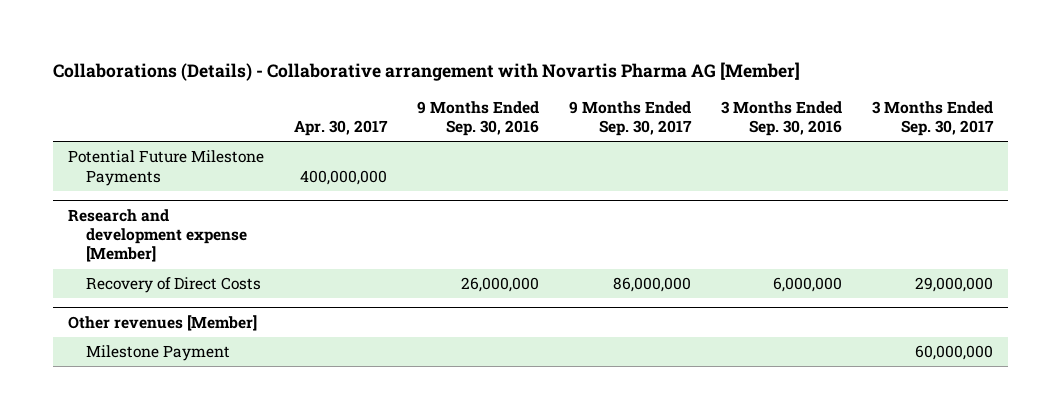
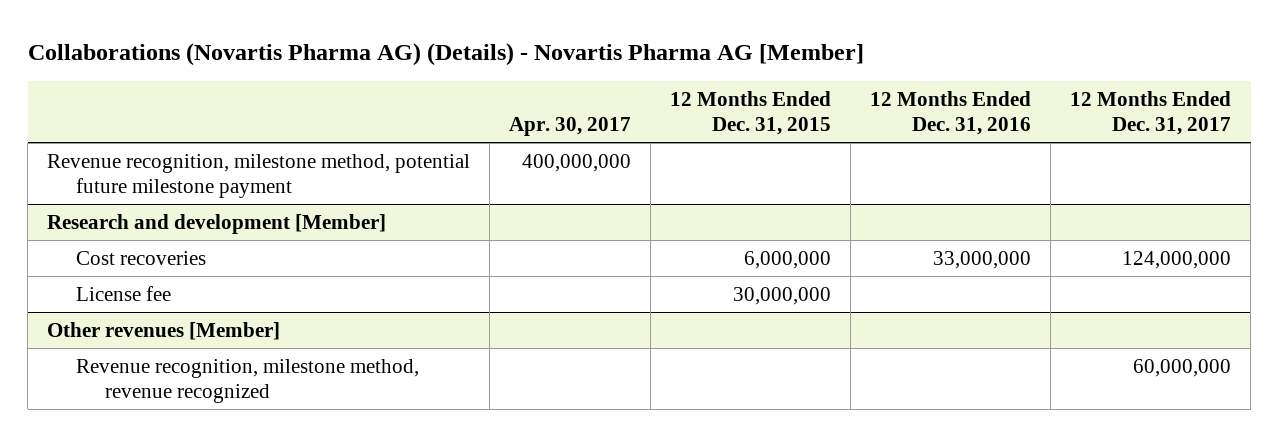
- Collaborations (Details) - Collaborative arrangement with Novartis Pharma AG [Member]
+ Collaborations (Novartis Pharma AG) (Details) - Novartis Pharma AG [Member]
- | Apr. 30, 2017 | 9 Months Ended Sep. 30, 2016 | 9 Months Ended Sep. 30, 2017 | 3 Months Ended Sep. 30, 2016 | 3 Months Ended Sep. 30, 2017
+ | Apr. 30, 2017 | 12 Months Ended Dec. 31, 2015 | 12 Months Ended Dec. 31, 2016 | 12 Months Ended Dec. 31, 2017
- Potential Future Milestone Payments | 400,000,000 | | | |
- Research and development expense [Member]
- Recovery of Direct Costs | | 26,000,000 | 86,000,000 | 6,000,000 | 29,000,000
+ Revenue recognition, milestone method, potential future milestone payment | 400,000,000 | | |
+ Research and development [Member]
+ Cost recoveries | | 6,000,000 | 33,000,000 | 124,000,000
+ License fee | | 30,000,000 | |
@ Other revenues [Member]
- Milestone Payment | | | | | 60,000,000
+ Revenue recognition, milestone method, revenue recognized | | | | 60,000,000

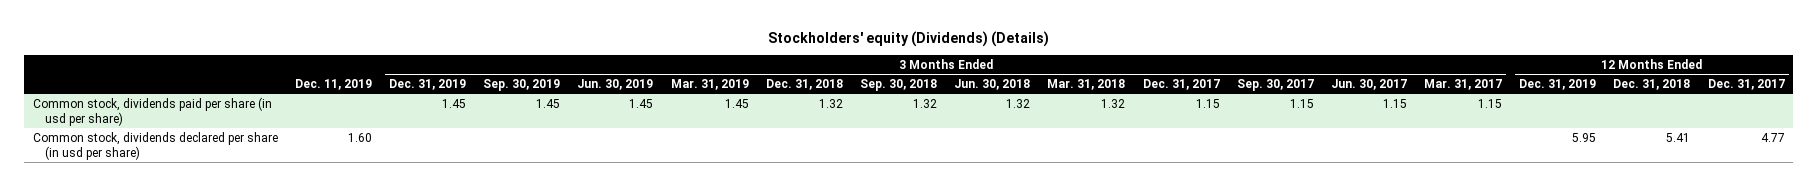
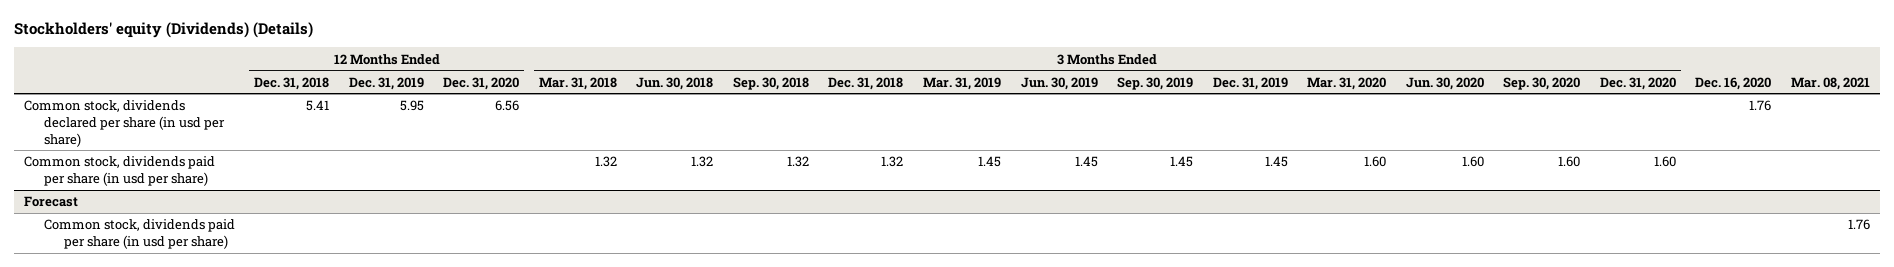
- | Dec. 11, 2019 | 3 Months Ended Dec. 31, 2019 | 3 Months Ended Sep. 30, 2019 | 3 Months Ended Jun. 30, 2019 | 3 Months Ended Mar. 31, 2019 | 3 Months Ended Dec. 31, 2018 | 3 Months Ended Sep. 30, 2018 | 3 Months Ended Jun. 30, 2018 | 3 Months Ended Mar. 31, 2018 | 3 Months Ended Dec. 31, 2017 | 3 Months Ended Sep. 30, 2017 | 3 Months Ended Jun. 30, 2017 | 3 Months Ended Mar. 31, 2017 | 12 Months Ended Dec. 31, 2019 | 12 Months Ended Dec. 31, 2018 | 12 Months Ended Dec. 31, 2017
+ | 12 Months Ended Dec. 31, 2018 | 12 Months Ended Dec. 31, 2019 | 12 Months Ended Dec. 31, 2020 | 3 Months Ended Mar. 31, 2018 | 3 Months Ended Jun. 30, 2018 | 3 Months Ended Sep. 30, 2018 | 3 Months Ended Dec. 31, 2018 | 3 Months Ended Mar. 31, 2019 | 3 Months Ended Jun. 30, 2019 | 3 Months Ended Sep. 30, 2019 | 3 Months Ended Dec. 31, 2019 | 3 Months Ended Mar. 31, 2020 | 3 Months Ended Jun. 30, 2020 | 3 Months Ended Sep. 30, 2020 | 3 Months Ended Dec. 31, 2020 | Dec. 16, 2020 | Mar. 08, 2021
moved down: Common stock, dividends paid per share (in usd per share) | | | | 1.32 | 1.32 | 1.32 | 1.32 | 1.45 | 1.45 | 1.45 | 1.45 | 1.60 | 1.60 | 1.60 | 1.60 | |
+ Forecast
+ Common stock, dividends paid per share (in usd per share) | | | | | | | | | | | | | | | | | 1.76

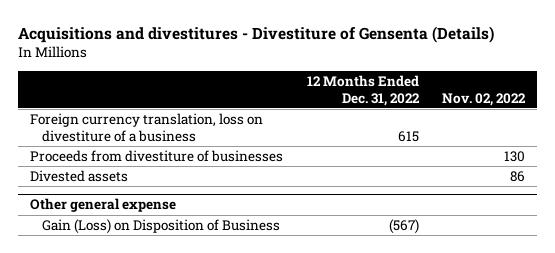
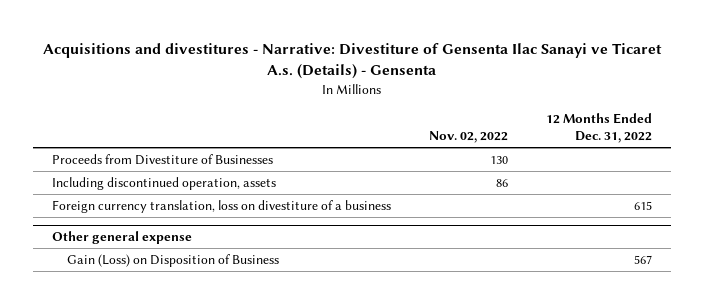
- Acquisitions and divestitures - Divestiture of Gensenta (Details)
+ Acquisitions and divestitures - Narrative: Divestiture of Gensenta Ilac Sanayi ve Ticaret A.s. (Details) - Gensenta
- | 12 Months Ended Dec. 31, 2022 | Nov. 02, 2022
+ | Nov. 02, 2022 | 12 Months Ended Dec. 31, 2022
+ Proceeds from Divestiture of Businesses | 130 |
+ Including discontinued operation, assets | 86 |
- Proceeds from divestiture of businesses | | 130
- Divested assets | | 86
@ Other general expense
- Gain (Loss) on Disposition of Business | (567) |
+ Gain (Loss) on Disposition of Business | | 567

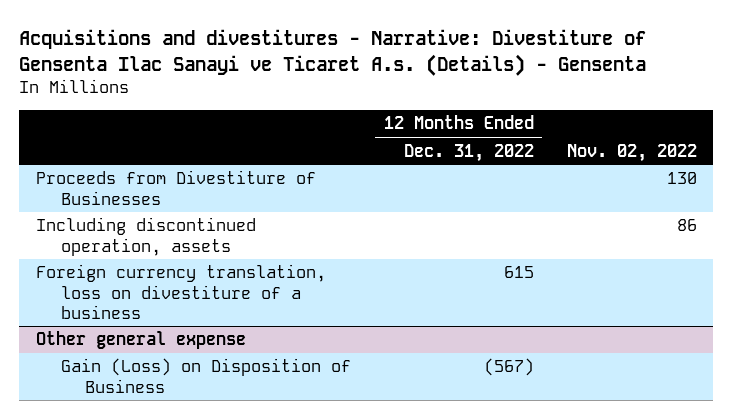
- | Nov. 02, 2022 | 12 Months Ended Dec. 31, 2022
+ | 12 Months Ended Dec. 31, 2022 | Nov. 02, 2022
@ Other general expense
- Gain (Loss) on Disposition of Business | | 567
+ Gain (Loss) on Disposition of Business | (567) |

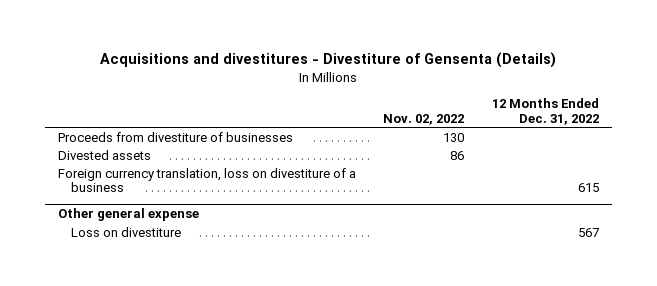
- Acquisitions and divestitures - Narrative: Divestiture of Gensenta Ilac Sanayi ve Ticaret A.s. (Details) - Gensenta
+ Acquisitions and divestitures - Divestiture of Gensenta (Details)
- | 12 Months Ended Dec. 31, 2022 | Nov. 02, 2022
+ | Nov. 02, 2022 | 12 Months Ended Dec. 31, 2022
- Proceeds from Divestiture of Businesses | | 130
- Including discontinued operation, assets | | 86
+ Proceeds from divestiture of businesses | 130 |
+ Divested assets | 86 |
@ Other general expense
- Gain (Loss) on Disposition of Business | (567) |
+ Loss on divestiture | | 567

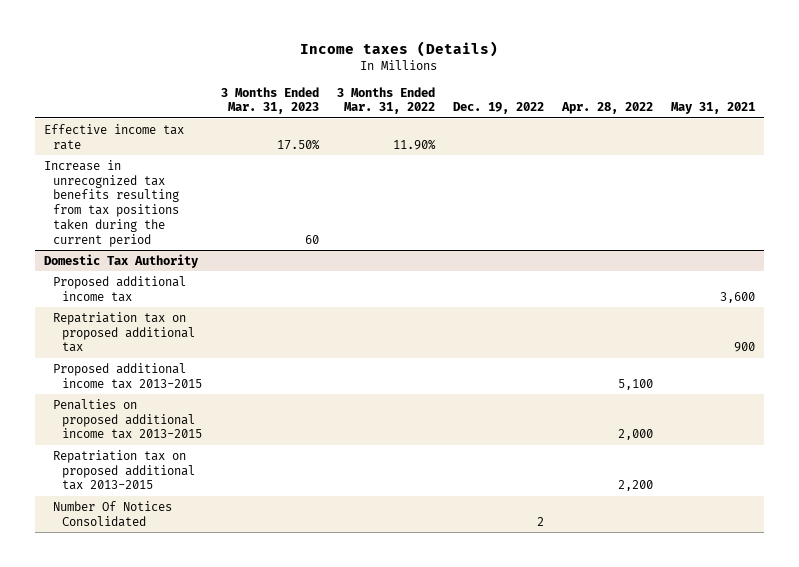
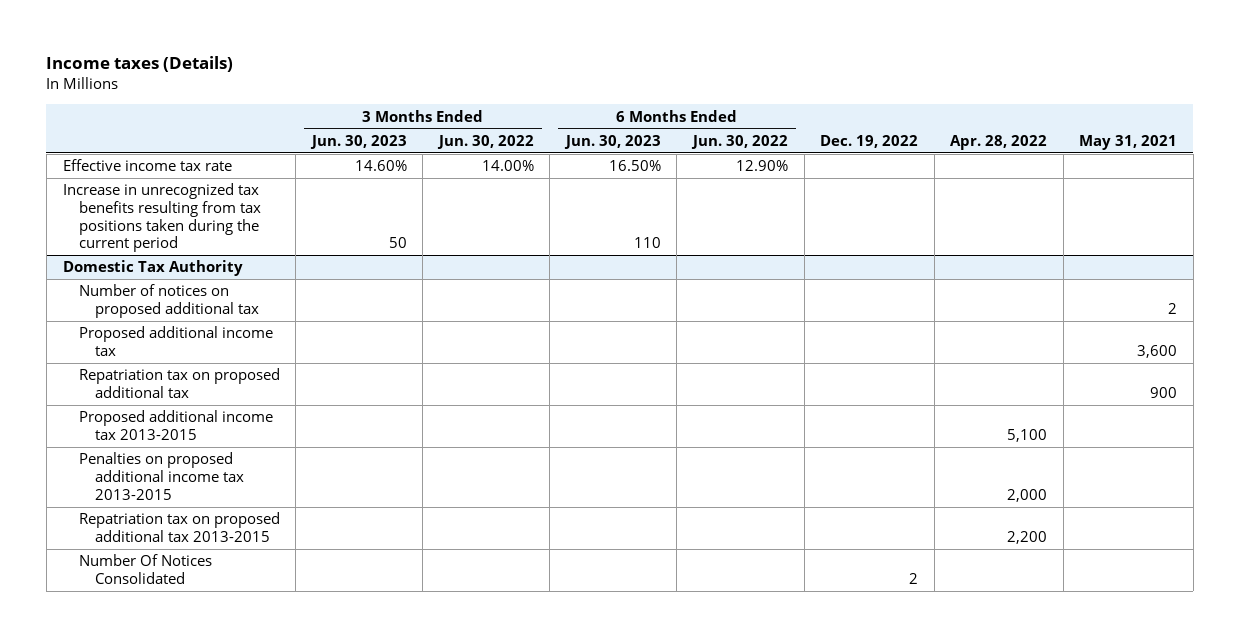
- | 3 Months Ended Mar. 31, 2023 | 3 Months Ended Mar. 31, 2022 | Dec. 19, 2022 | Apr. 28, 2022 | May 31, 2021
+ | 3 Months Ended Jun. 30, 2023 | 3 Months Ended Jun. 30, 2022 | 6 Months Ended Jun. 30, 2023 | 6 Months Ended Jun. 30, 2022 | Dec. 19, 2022 | Apr. 28, 2022 | May 31, 2021
@ Domestic Tax Authority
+ Number of notices on proposed additional tax | | | | | | | 2

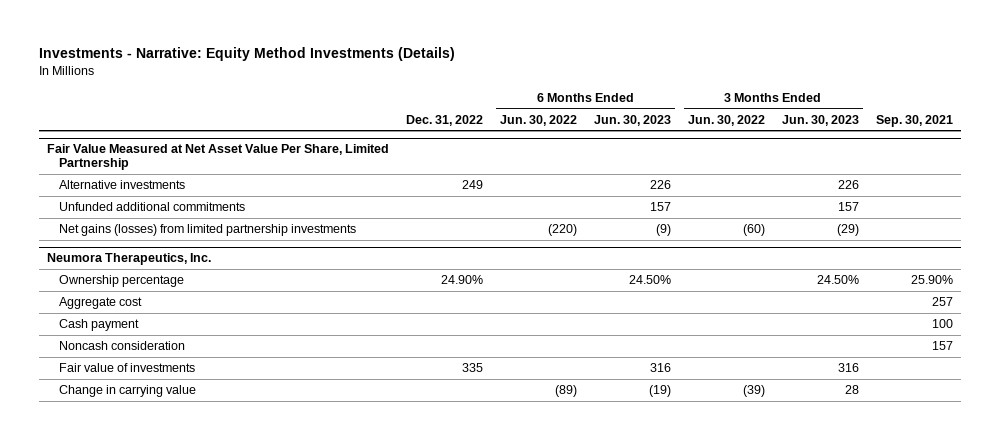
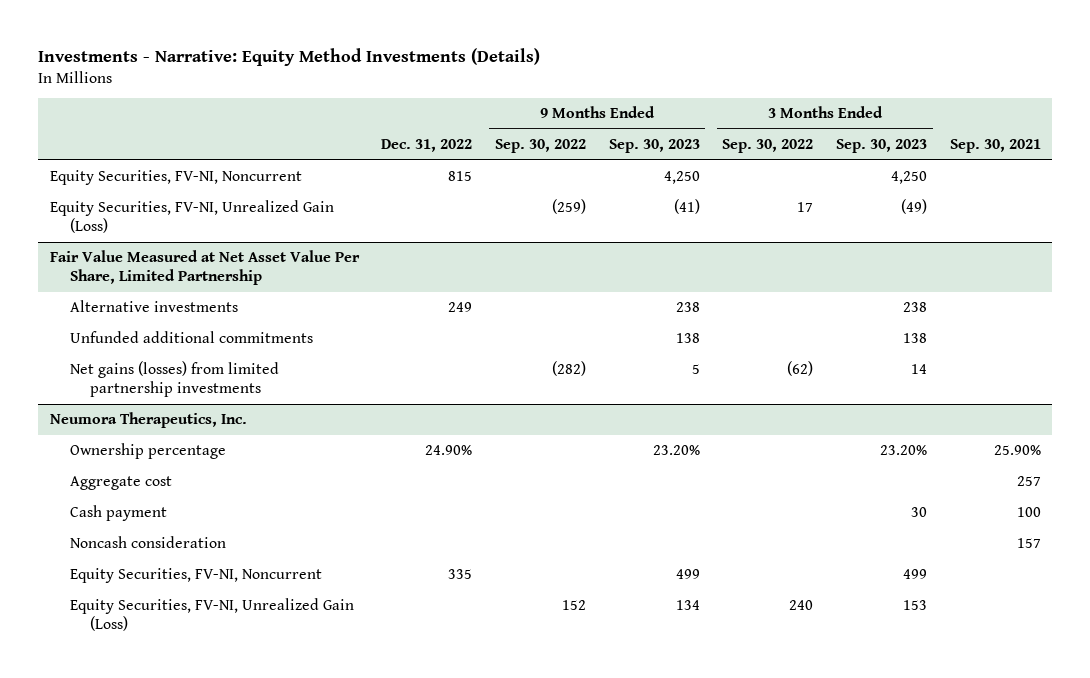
- | Dec. 31, 2022 | 6 Months Ended Jun. 30, 2022 | 6 Months Ended Jun. 30, 2023 | 3 Months Ended Jun. 30, 2022 | 3 Months Ended Jun. 30, 2023 | Sep. 30, 2021
+ | Dec. 31, 2022 | 9 Months Ended Sep. 30, 2022 | 9 Months Ended Sep. 30, 2023 | 3 Months Ended Sep. 30, 2022 | 3 Months Ended Sep. 30, 2023 | Sep. 30, 2021
+ Equity Securities, FV-NI, Noncurrent | 815 | | 4,250 | | 4,250 |
+ Equity Securities, FV-NI, Unrealized Gain (Loss) | | (259) | (41) | 17 | (49) |
@ Neumora Therapeutics, Inc.
- Fair value of investments | 335 | | 316 | | 316 |
- Change in carrying value | | (89) | (19) | (39) | 28 |
+ Equity Securities, FV-NI, Noncurrent | 335 | | 499 | | 499 |
+ Equity Securities, FV-NI, Unrealized Gain (Loss) | | 152 | 134 | 240 | 153 |

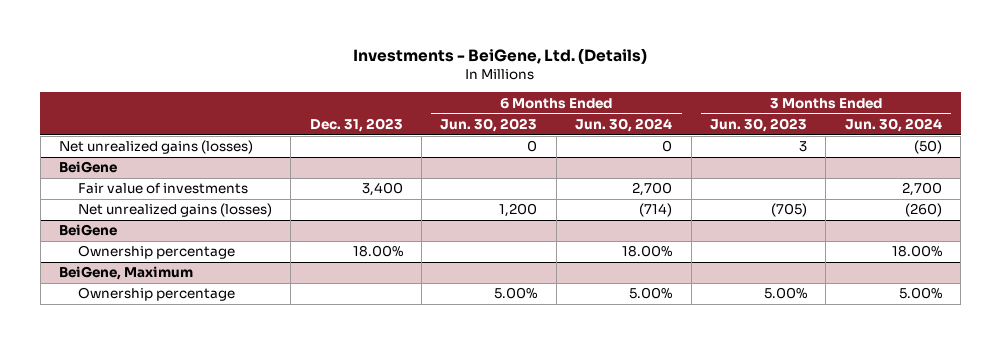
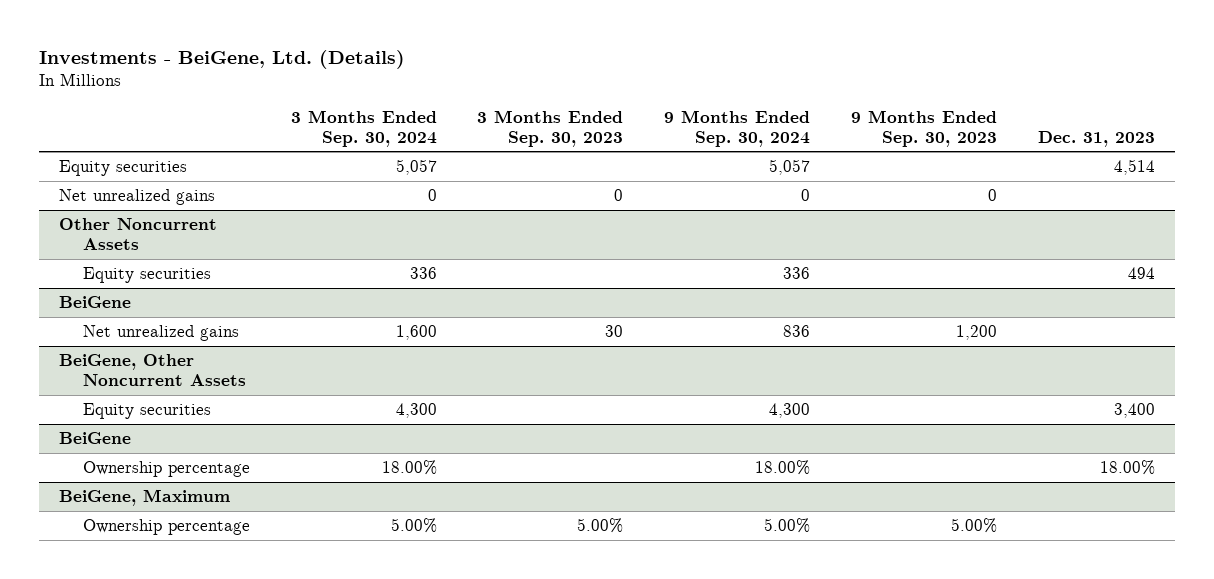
- | Dec. 31, 2023 | 6 Months Ended Jun. 30, 2023 | 6 Months Ended Jun. 30, 2024 | 3 Months Ended Jun. 30, 2023 | 3 Months Ended Jun. 30, 2024
+ | 3 Months Ended Sep. 30, 2024 | 3 Months Ended Sep. 30, 2023 | 9 Months Ended Sep. 30, 2024 | 9 Months Ended Sep. 30, 2023 | Dec. 31, 2023
- Net unrealized gains (losses) | | 0 | 0 | 3 | (50)
+ Equity securities | 5,057 | | 5,057 | | 4,514
+ Net unrealized gains | 0 | 0 | 0 | 0 |
+ Other Noncurrent Assets
+ Equity securities | 336 | | 336 | | 494
@ BeiGene
- Fair value of investments | 3,400 | | 2,700 | | 2,700
- Net unrealized gains (losses) | | 1,200 | (714) | (705) | (260)
+ Net unrealized gains | 1,600 | 30 | 836 | 1,200 |
+ BeiGene, Other Noncurrent Assets
+ Equity securities | 4,300 | | 4,300 | | 3,400

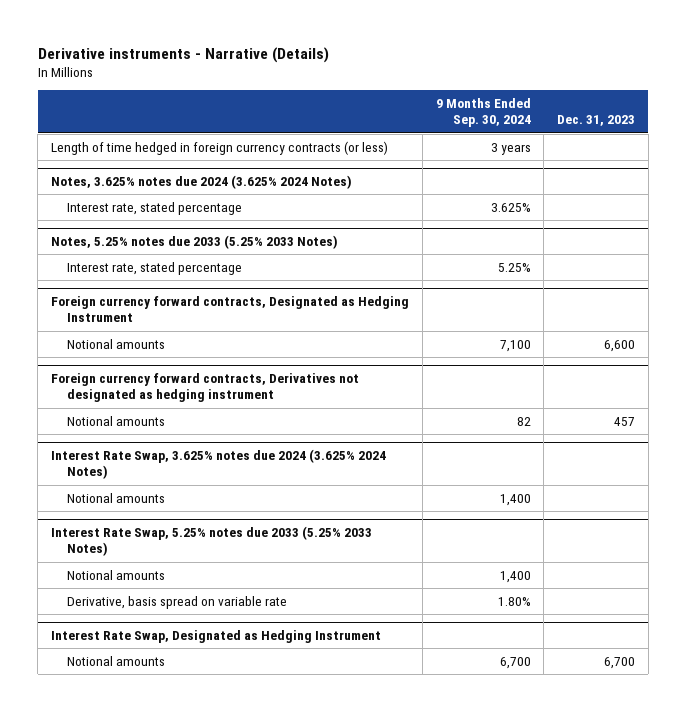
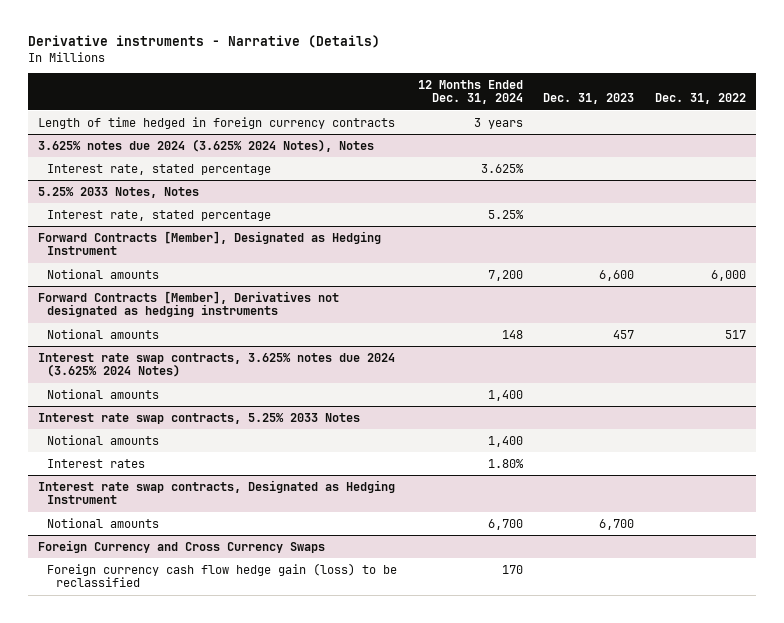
- | 9 Months Ended Sep. 30, 2024 | Dec. 31, 2023
+ | 12 Months Ended Dec. 31, 2024 | Dec. 31, 2023 | Dec. 31, 2022
- Length of time hedged in foreign currency contracts (or less) | 3 years |
- Notes, 3.625% notes due 2024 (3.625% 2024 Notes)
+ Length of time hedged in foreign currency contracts | 3 years | |
+ 3.625% notes due 2024 (3.625% 2024 Notes), Notes
- Notes, 5.25% notes due 2033 (5.25% 2033 Notes)
+ 5.25% 2033 Notes, Notes
- Foreign currency forward contracts, Designated as Hedging Instrument
+ Forward Contracts [Member], Designated as Hedging Instrument
- Foreign currency forward contracts, Derivatives not designated as hedging instrument
+ Forward Contracts [Member], Derivatives not designated as hedging instruments
- Interest Rate Swap, 3.625% notes due 2024 (3.625% 2024 Notes)
+ Interest rate swap contracts, 3.625% notes due 2024 (3.625% 2024 Notes)
- Interest Rate Swap, 5.25% notes due 2033 (5.25% 2033 Notes)
+ Interest rate swap contracts, 5.25% 2033 Notes
- Derivative, basis spread on variable rate | 1.80% |
- Interest Rate Swap, Designated as Hedging Instrument
+ Interest rates | 1.80% | |
+ Interest rate swap contracts, Designated as Hedging Instrument
+ Foreign Currency and Cross Currency Swaps
+ Foreign currency cash flow hedge gain (loss) to be reclassified | 170 | |

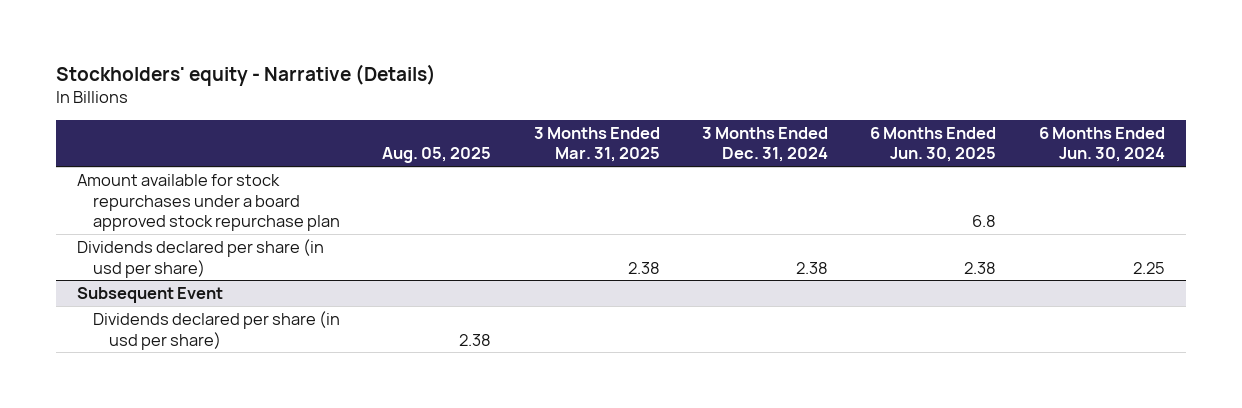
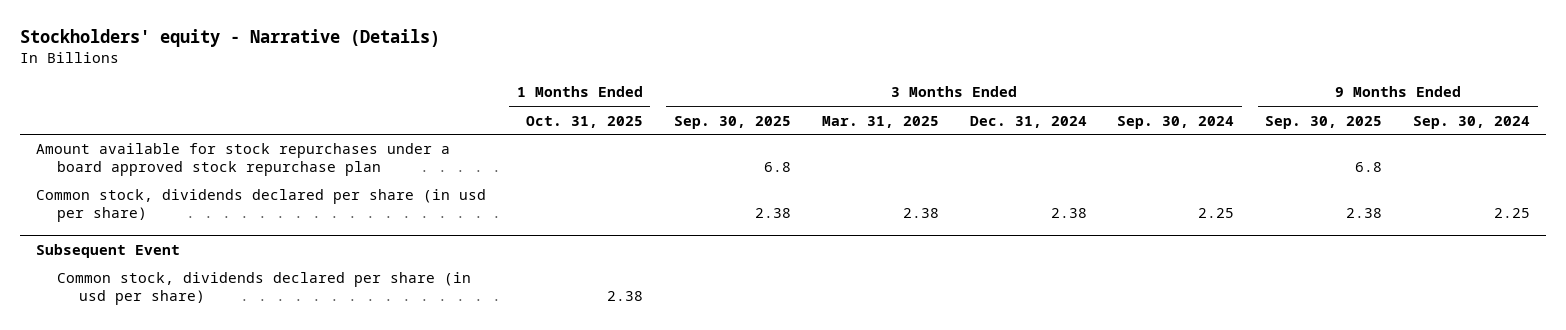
- | Aug. 05, 2025 | 3 Months Ended Mar. 31, 2025 | 3 Months Ended Dec. 31, 2024 | 6 Months Ended Jun. 30, 2025 | 6 Months Ended Jun. 30, 2024
+ | 1 Months Ended Oct. 31, 2025 | 3 Months Ended Sep. 30, 2025 | 3 Months Ended Mar. 31, 2025 | 3 Months Ended Dec. 31, 2024 | 3 Months Ended Sep. 30, 2024 | 9 Months Ended Sep. 30, 2025 | 9 Months Ended Sep. 30, 2024
- Dividends declared per share (in usd per share) | | 2.38 | 2.38 | 2.38 | 2.25
+ Common stock, dividends declared per share (in usd per share) | | 2.38 | 2.38 | 2.38 | 2.25 | 2.38 | 2.25
@ Subsequent Event
- Dividends declared per share (in usd per share) | 2.38 | | | |
+ Common stock, dividends declared per share (in usd per share) | 2.38 | | | | | |

